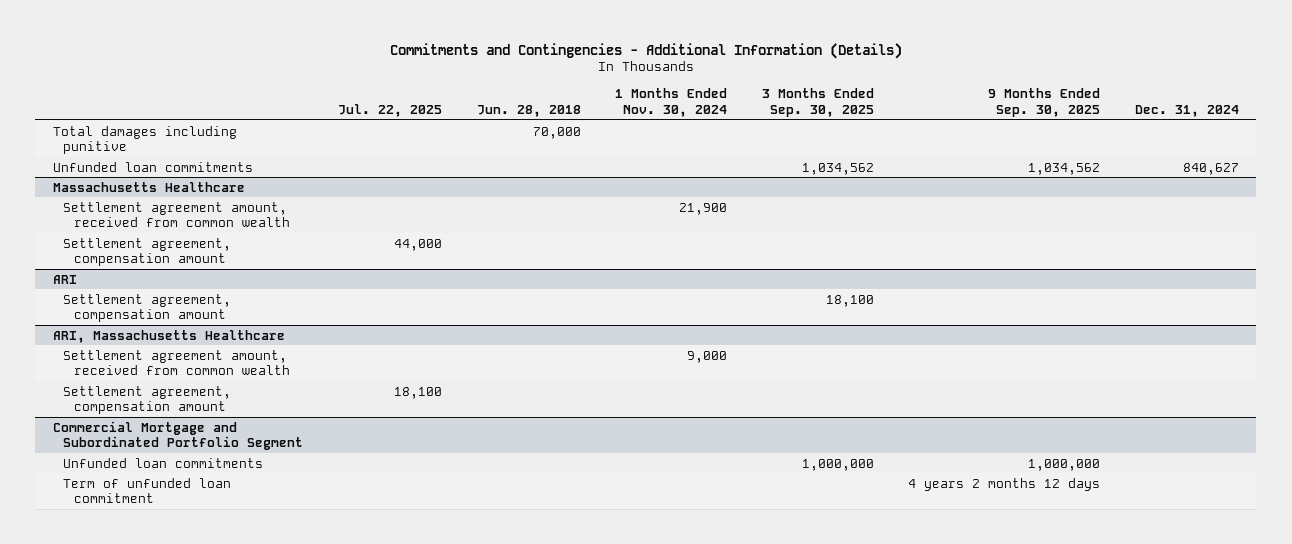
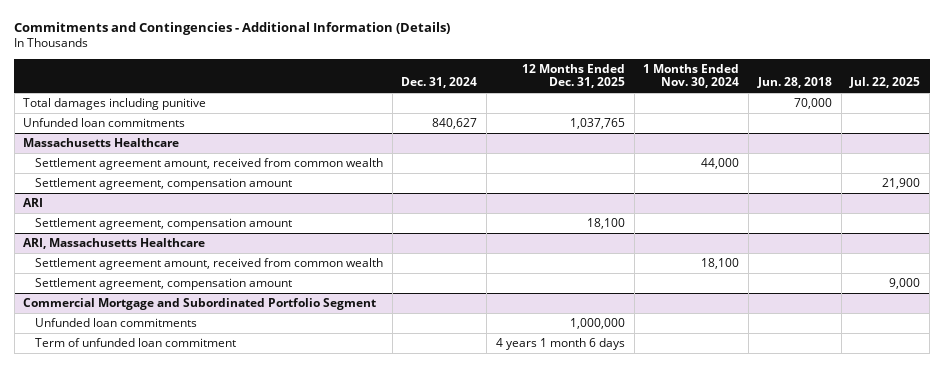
- | Jul. 22, 2025 | Jun. 28, 2018 | 1 Months Ended Nov. 30, 2024 | 3 Months Ended Sep. 30, 2025 | 9 Months Ended Sep. 30, 2025 | Dec. 31, 2024
+ | Dec. 31, 2024 | 12 Months Ended Dec. 31, 2025 | 1 Months Ended Nov. 30, 2024 | Jun. 28, 2018 | Jul. 22, 2025
@ Massachusetts Healthcare
- Settlement agreement amount, received from common wealth | | | 21,900 | | |
- Settlement agreement, compensation amount | 44,000 | | | | |
+ Settlement agreement amount, received from common wealth | | | 44,000 | |
+ Settlement agreement, compensation amount | | | | | 21,900
@ ARI, Massachusetts Healthcare
- Settlement agreement amount, received from common wealth | | | 9,000 | | |
- Settlement agreement, compensation amount | 18,100 | | | | |
+ Settlement agreement amount, received from common wealth | | | 18,100 | |
+ Settlement agreement, compensation amount | | | | | 9,000

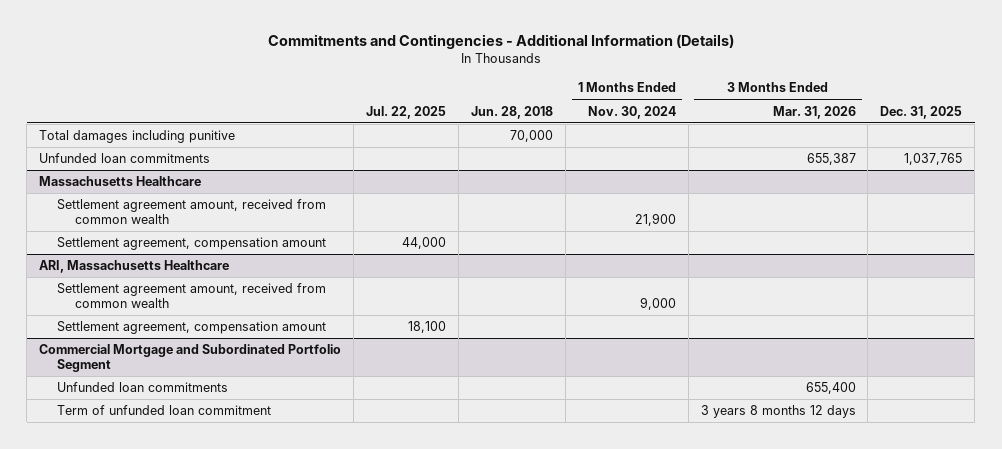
- | Dec. 31, 2024 | 12 Months Ended Dec. 31, 2025 | 1 Months Ended Nov. 30, 2024 | Jun. 28, 2018 | Jul. 22, 2025
+ | Jul. 22, 2025 | Jun. 28, 2018 | 1 Months Ended Nov. 30, 2024 | 3 Months Ended Mar. 31, 2026 | Dec. 31, 2025
@ Massachusetts Healthcare
- Settlement agreement amount, received from common wealth | | | 44,000 | |
- Settlement agreement, compensation amount | | | | | 21,900
- ARI
- Settlement agreement, compensation amount | | 18,100 | | |
@ Massachusetts Healthcare
+ Settlement agreement amount, received from common wealth | | | 21,900 | |
+ Settlement agreement, compensation amount | 44,000 | | | |
@ ARI, Massachusetts Healthcare
- Settlement agreement amount, received from common wealth | | | 18,100 | |
- Settlement agreement, compensation amount | | | | | 9,000
+ Settlement agreement amount, received from common wealth | | | 9,000 | |
+ Settlement agreement, compensation amount | 18,100 | | | |

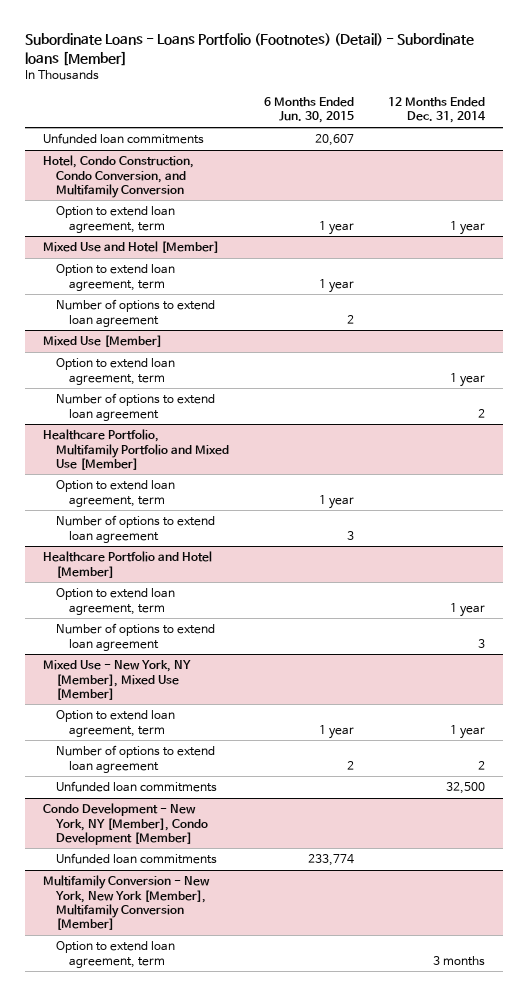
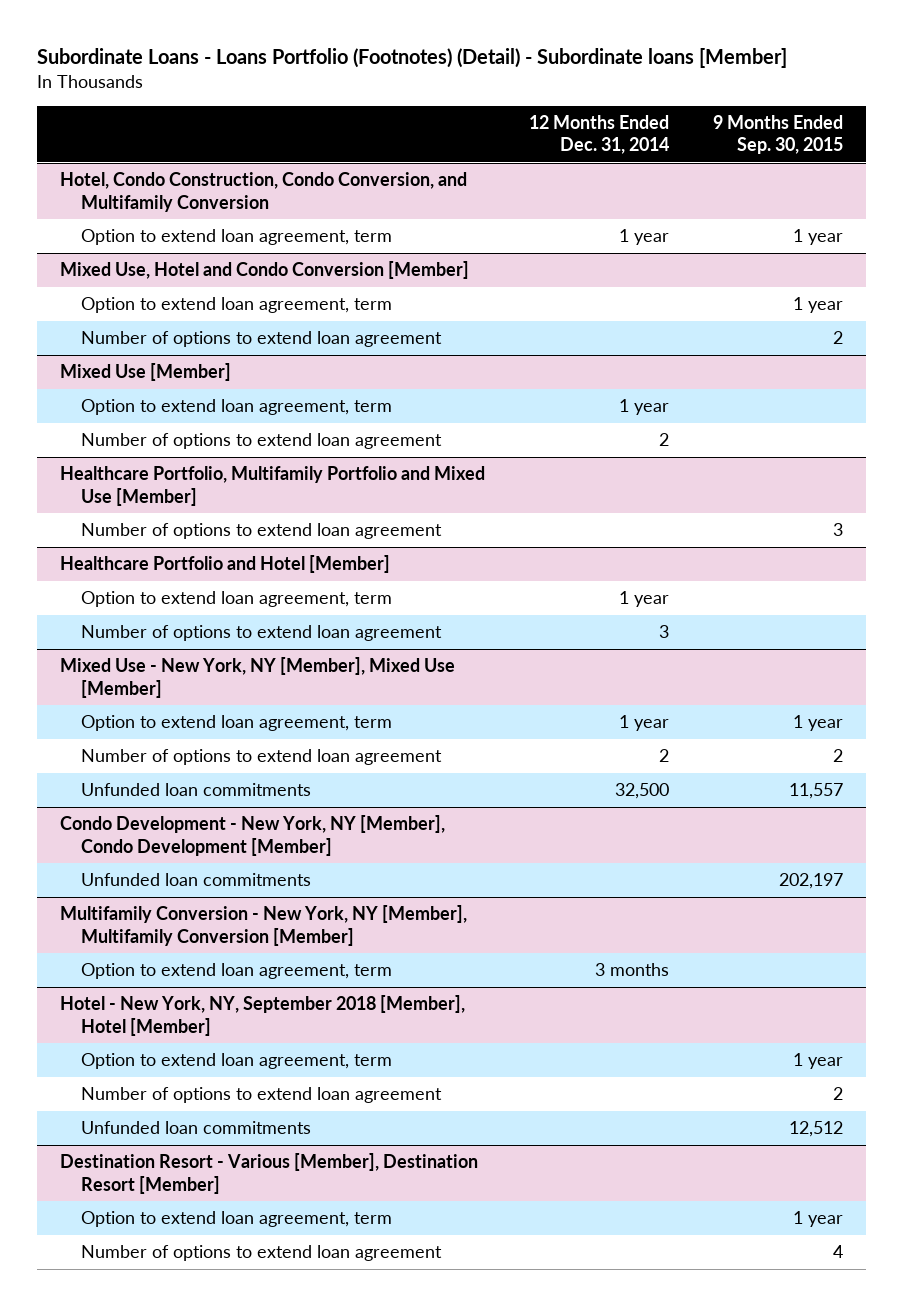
- | 6 Months Ended Jun. 30, 2015 | 12 Months Ended Dec. 31, 2014
+ | 12 Months Ended Dec. 31, 2014 | 9 Months Ended Sep. 30, 2015
- Unfunded loan commitments | 20,607 |
- Mixed Use and Hotel [Member]
+ Mixed Use, Hotel and Condo Conversion [Member]
@ Healthcare Portfolio, Multifamily Portfolio and Mixed Use [Member]
- Option to extend loan agreement, term | 1 year |
- Multifamily Conversion - New York, New York [Member], Multifamily Conversion [Member]
+ Multifamily Conversion - New York, NY [Member], Multifamily Conversion [Member]
+ Hotel - New York, NY, September 2018 [Member], Hotel [Member]
+ Option to extend loan agreement, term | | 1 year
+ Number of options to extend loan agreement | | 2
+ Unfunded loan commitments | | 12,512
+ Destination Resort - Various [Member], Destination Resort [Member]
+ Option to extend loan agreement, term | | 1 year
+ Number of options to extend loan agreement | | 4

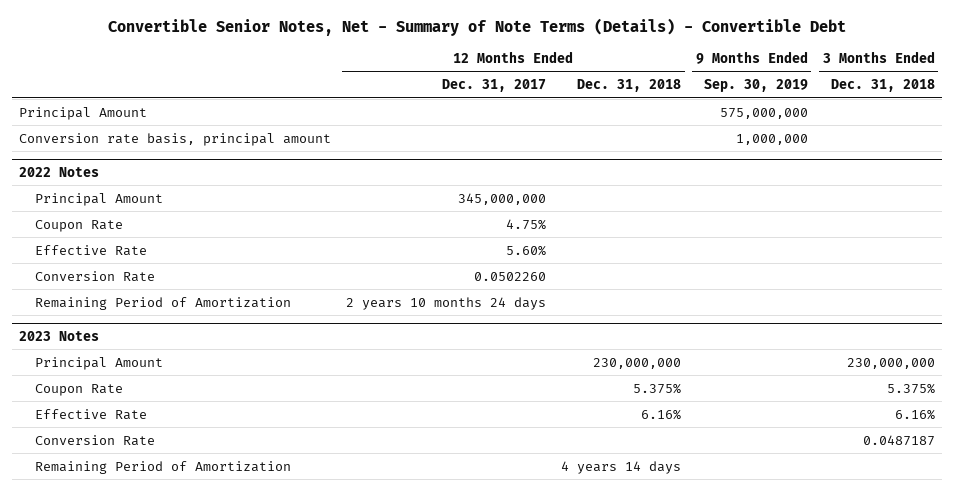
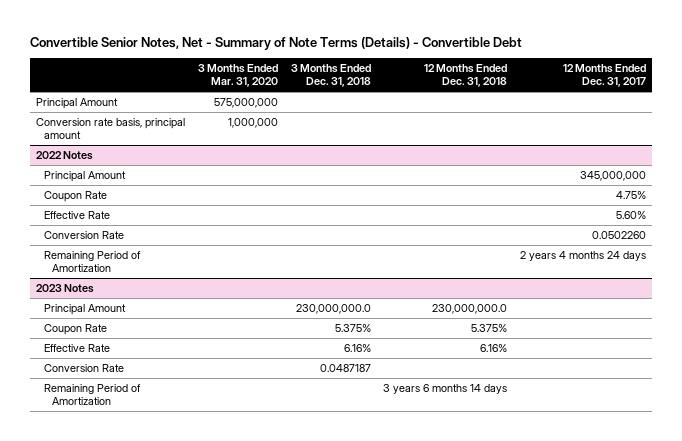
- | 12 Months Ended Dec. 31, 2017 | 12 Months Ended Dec. 31, 2018 | 9 Months Ended Sep. 30, 2019 | 3 Months Ended Dec. 31, 2018
+ | 3 Months Ended Mar. 31, 2020 | 3 Months Ended Dec. 31, 2018 | 12 Months Ended Dec. 31, 2018 | 12 Months Ended Dec. 31, 2017
@ 2022 Notes
- Remaining Period of Amortization | 2 years 10 months 24 days | | |
+ Remaining Period of Amortization | | | | 2 years 4 months 24 days
@ 2023 Notes
- Principal Amount | | 230,000,000 | | 230,000,000
+ Principal Amount | | 230,000,000.0 | 230,000,000.0 |
- Remaining Period of Amortization | | 4 years 14 days | |
+ Remaining Period of Amortization | | | 3 years 6 months 14 days |

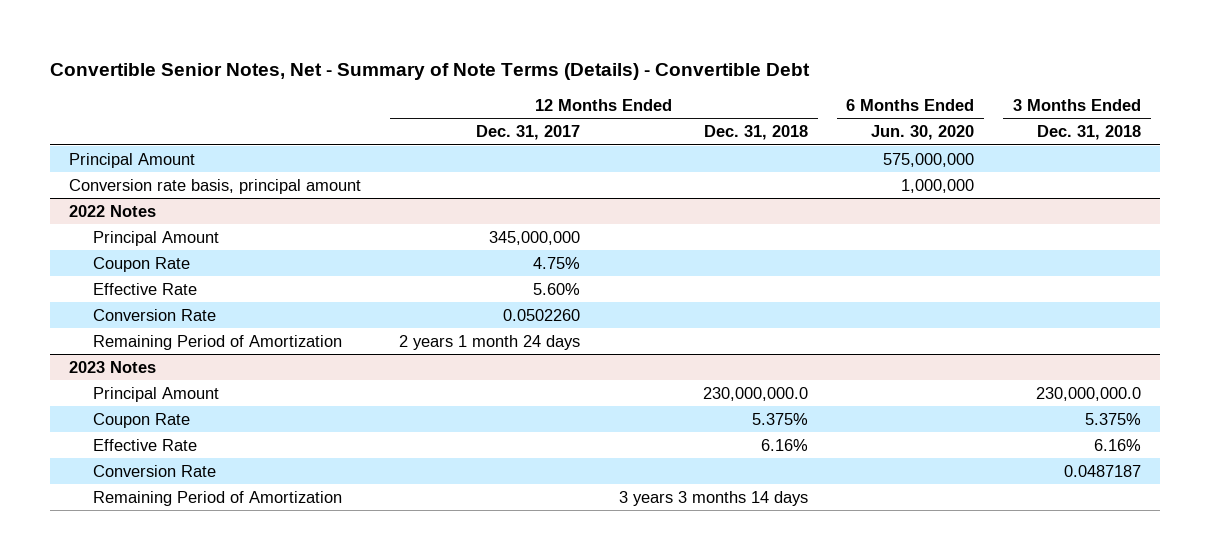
- | 3 Months Ended Mar. 31, 2020 | 3 Months Ended Dec. 31, 2018 | 12 Months Ended Dec. 31, 2018 | 12 Months Ended Dec. 31, 2017
+ | 12 Months Ended Dec. 31, 2017 | 12 Months Ended Dec. 31, 2018 | 6 Months Ended Jun. 30, 2020 | 3 Months Ended Dec. 31, 2018
@ 2022 Notes
- Remaining Period of Amortization | | | | 2 years 4 months 24 days
+ Remaining Period of Amortization | 2 years 1 month 24 days | | |
@ 2023 Notes
- Remaining Period of Amortization | | | 3 years 6 months 14 days |
+ Remaining Period of Amortization | | 3 years 3 months 14 days | |

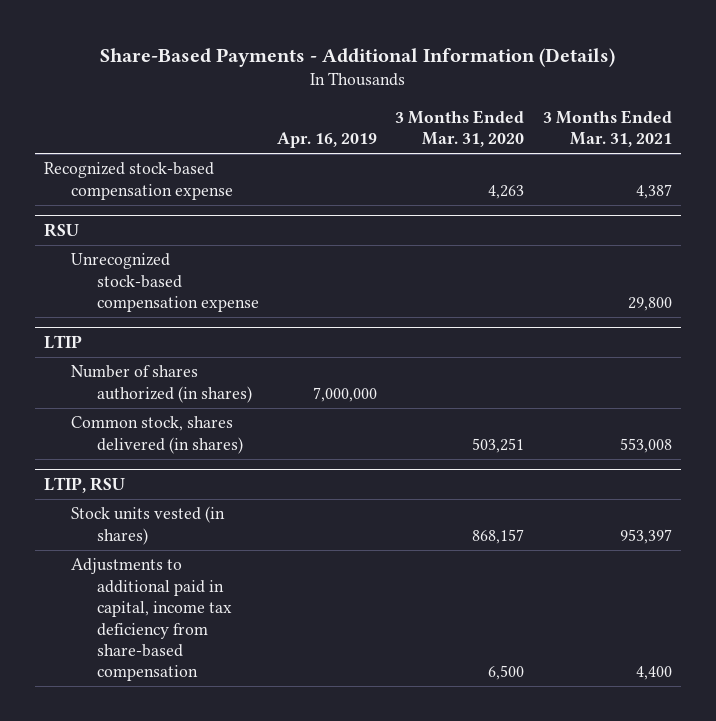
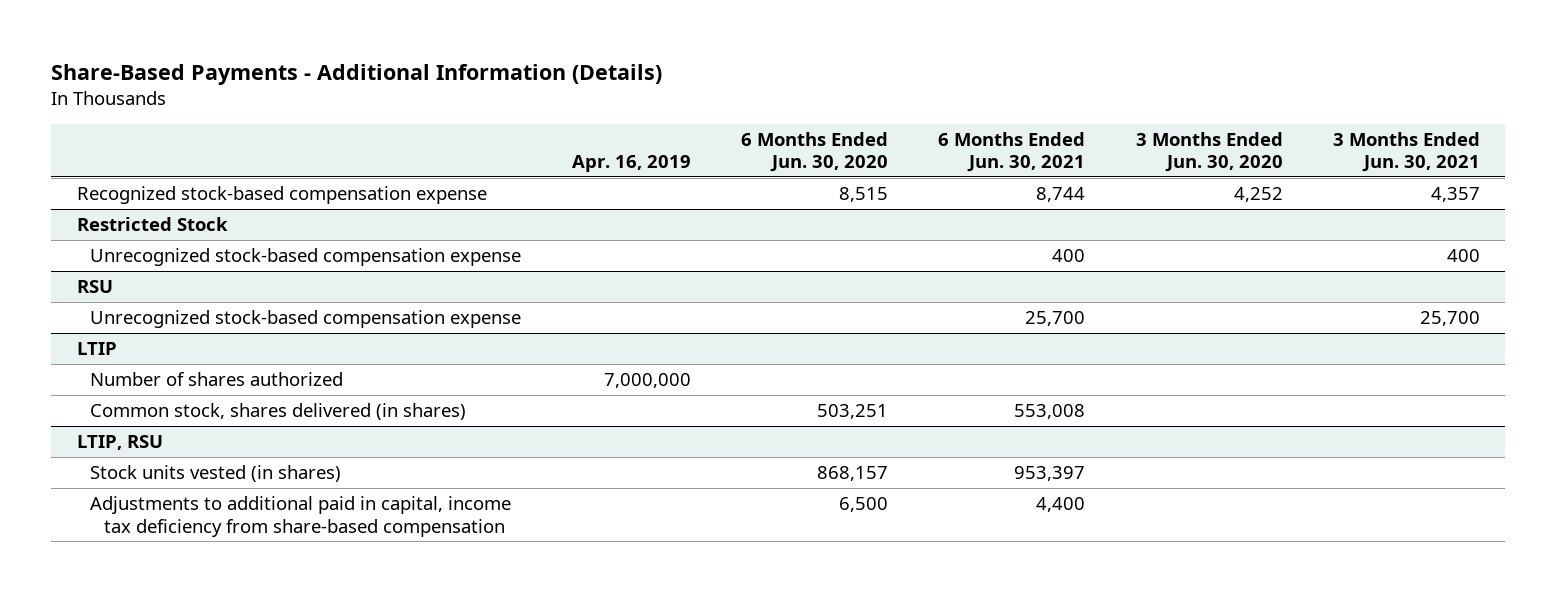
- | Apr. 16, 2019 | 3 Months Ended Mar. 31, 2020 | 3 Months Ended Mar. 31, 2021
+ | Apr. 16, 2019 | 6 Months Ended Jun. 30, 2020 | 6 Months Ended Jun. 30, 2021 | 3 Months Ended Jun. 30, 2020 | 3 Months Ended Jun. 30, 2021
+ Restricted Stock
+ Unrecognized stock-based compensation expense | | | 400 | | 400
@ LTIP
- Number of shares authorized (in shares) | 7,000,000 | |
+ Number of shares authorized | 7,000,000 | | | |

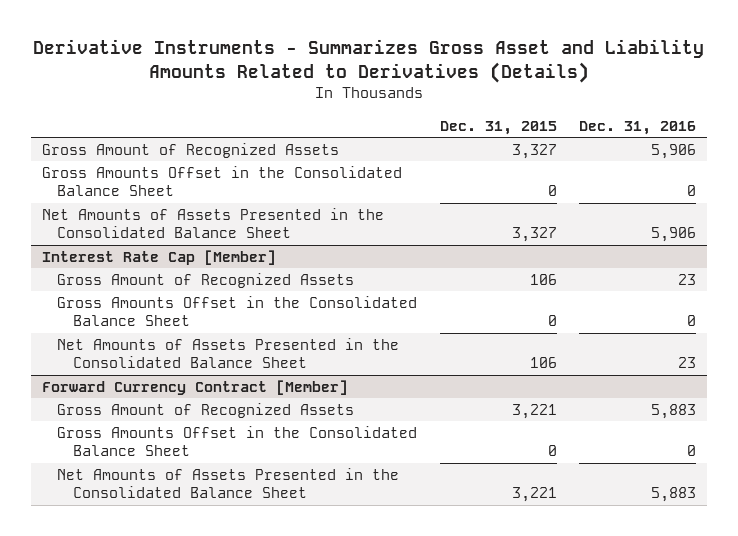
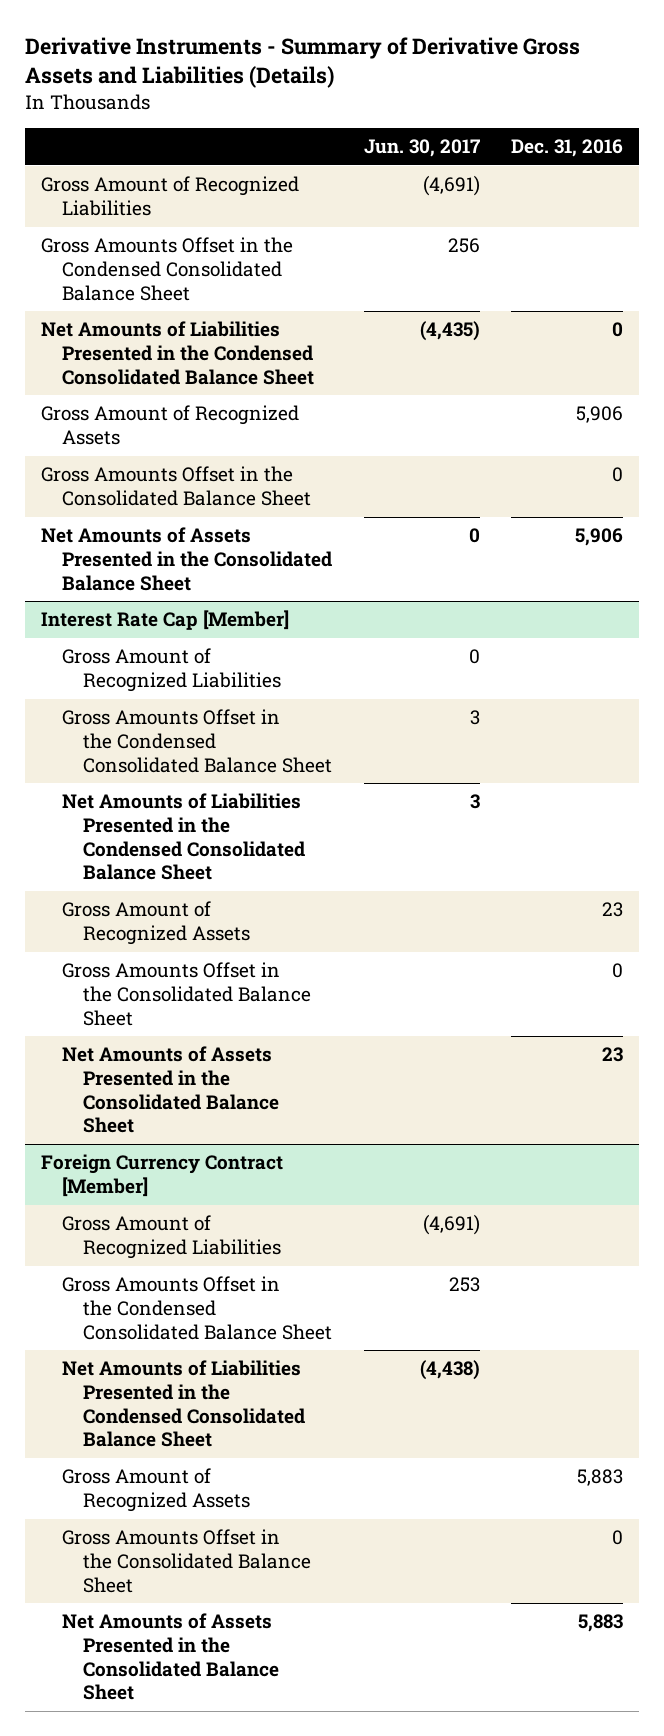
- Derivative Instruments - Summarizes Gross Asset and Liability Amounts Related to Derivatives (Details)
+ Derivative Instruments - Summary of Derivative Gross Assets and Liabilities (Details)
- | Dec. 31, 2015 | Dec. 31, 2016
+ | Jun. 30, 2017 | Dec. 31, 2016
+ Gross Amount of Recognized Liabilities | (4,691) |
+ Gross Amounts Offset in the Condensed Consolidated Balance Sheet | 256 |
+ Net Amounts of Liabilities Presented in the Condensed Consolidated Balance Sheet | (4,435) | 0
@ Interest Rate Cap [Member]
+ Gross Amount of Recognized Liabilities | 0 |
+ Gross Amounts Offset in the Condensed Consolidated Balance Sheet | 3 |
+ Net Amounts of Liabilities Presented in the Condensed Consolidated Balance Sheet | 3 |
- Forward Currency Contract [Member]
+ Foreign Currency Contract [Member]
+ Gross Amount of Recognized Liabilities | (4,691) |
+ Gross Amounts Offset in the Condensed Consolidated Balance Sheet | 253 |
+ Net Amounts of Liabilities Presented in the Condensed Consolidated Balance Sheet | (4,438) |

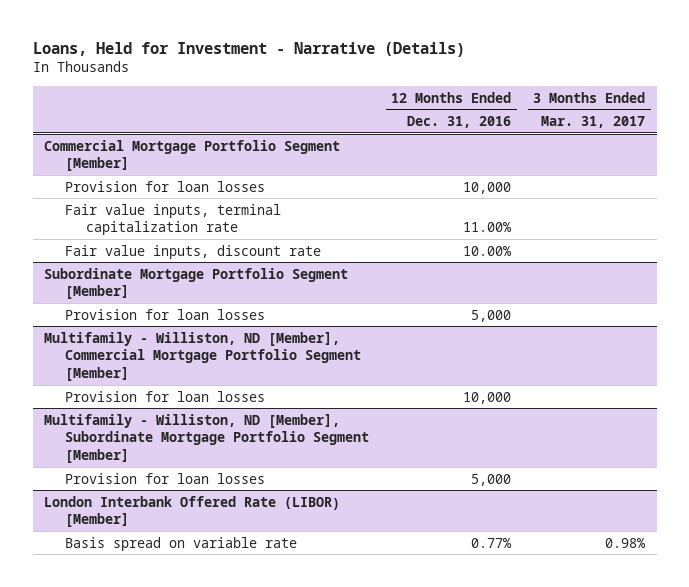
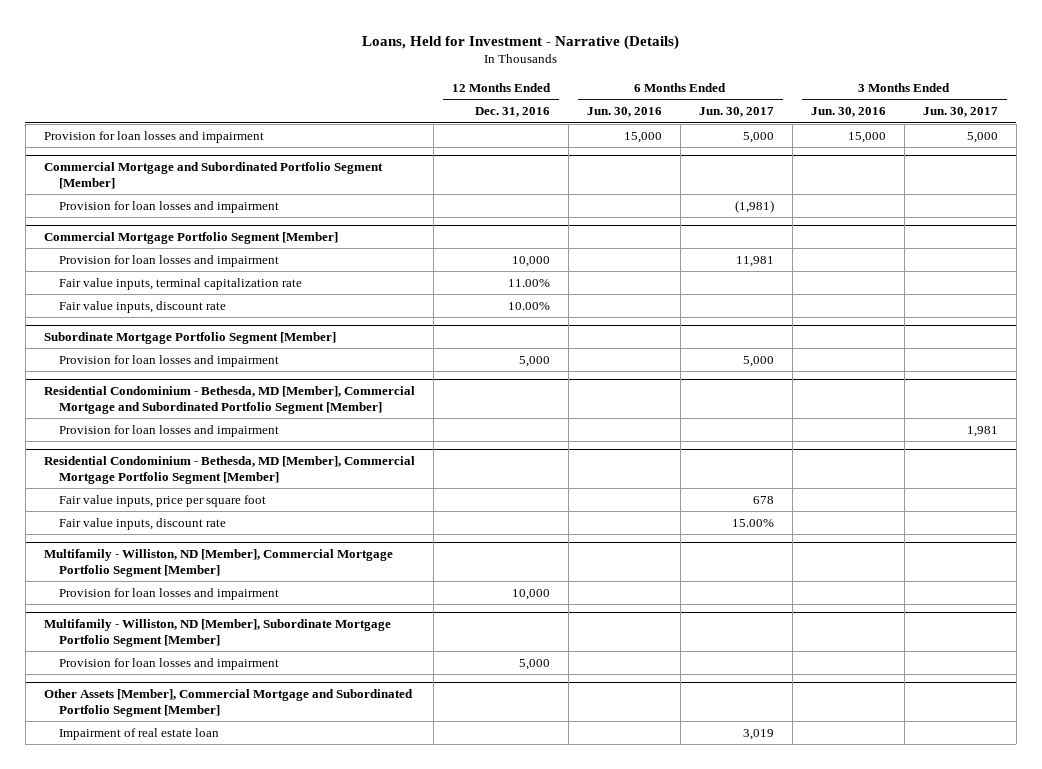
- | 12 Months Ended Dec. 31, 2016 | 3 Months Ended Mar. 31, 2017
+ | 12 Months Ended Dec. 31, 2016 | 6 Months Ended Jun. 30, 2016 | 6 Months Ended Jun. 30, 2017 | 3 Months Ended Jun. 30, 2016 | 3 Months Ended Jun. 30, 2017
+ Provision for loan losses and impairment | | 15,000 | 5,000 | 15,000 | 5,000
+ Commercial Mortgage and Subordinated Portfolio Segment [Member]
+ Provision for loan losses and impairment | | | (1,981) | |
@ Commercial Mortgage Portfolio Segment [Member]
- Provision for loan losses | 10,000 |
+ Provision for loan losses and impairment | 10,000 | | 11,981 | |
@ Subordinate Mortgage Portfolio Segment [Member]
- Provision for loan losses | 5,000 |
+ Provision for loan losses and impairment | 5,000 | | 5,000 | |
+ Residential Condominium - Bethesda, MD [Member], Commercial Mortgage and Subordinated Portfolio Segment [Member]
+ Provision for loan losses and impairment | | | | | 1,981
+ Residential Condominium - Bethesda, MD [Member], Commercial Mortgage Portfolio Segment [Member]
+ Fair value inputs, price per square foot | | | 678 | |
+ Fair value inputs, discount rate | | | 15.00% | |
@ Multifamily - Williston, ND [Member], Commercial Mortgage Portfolio Segment [Member]
- Provision for loan losses | 10,000 |
+ Provision for loan losses and impairment | 10,000 | | | |
@ Multifamily - Williston, ND [Member], Subordinate Mortgage Portfolio Segment [Member]
- Provision for loan losses | 5,000 |
- London Interbank Offered Rate (LIBOR) [Member]
- Basis spread on variable rate | 0.77% | 0.98%
@ Multifamily - Williston, ND [Member], Subordinate Mortgage Portfolio Segment [Member]
+ Provision for loan losses and impairment | 5,000 | | | |
+ Other Assets [Member], Commercial Mortgage and Subordinated Portfolio Segment [Member]
+ Impairment of real estate loan | | | 3,019 | |

